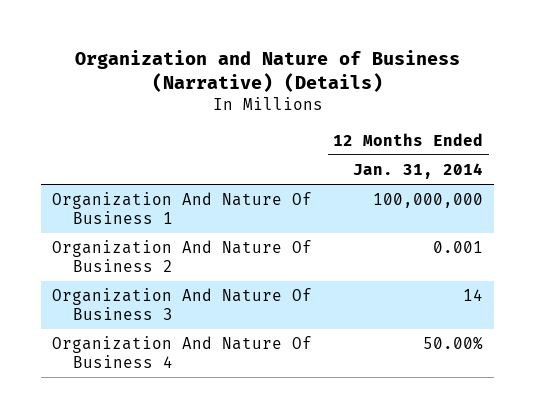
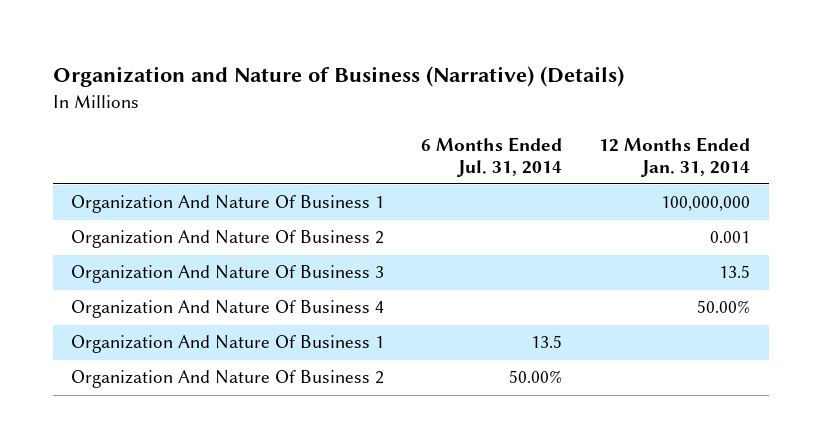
- | 12 Months Ended Jan. 31, 2014
+ | 6 Months Ended Jul. 31, 2014 | 12 Months Ended Jan. 31, 2014
- Organization And Nature Of Business 3 | 14
+ Organization And Nature Of Business 3 | | 13.5
+ Organization And Nature Of Business 1 | 13.5 |
+ Organization And Nature Of Business 2 | 50.00% |

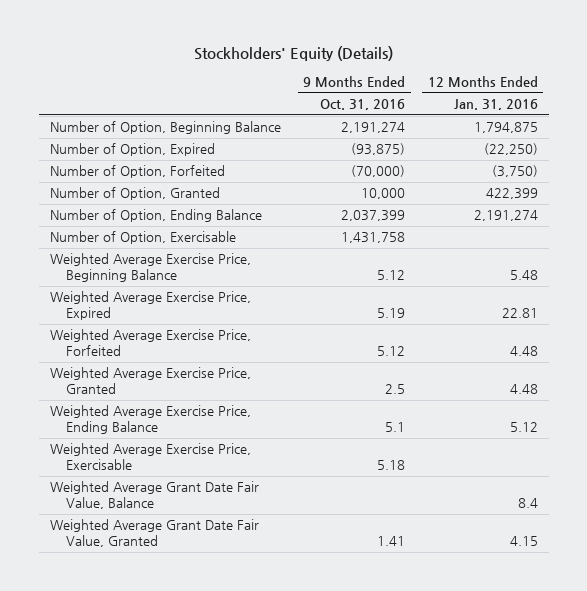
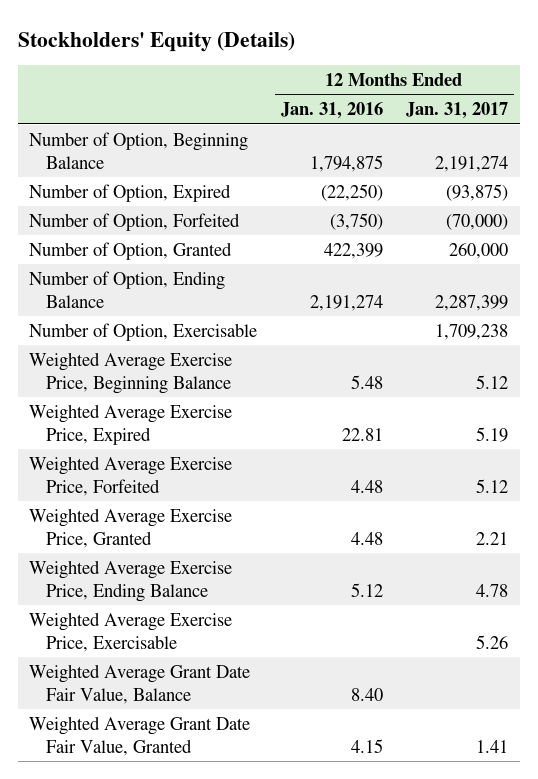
- | 9 Months Ended Oct. 31, 2016 | 12 Months Ended Jan. 31, 2016
+ | 12 Months Ended Jan. 31, 2016 | 12 Months Ended Jan. 31, 2017
- Weighted Average Grant Date Fair Value, Balance | | 8.4
+ Weighted Average Grant Date Fair Value, Balance | 8.40 |

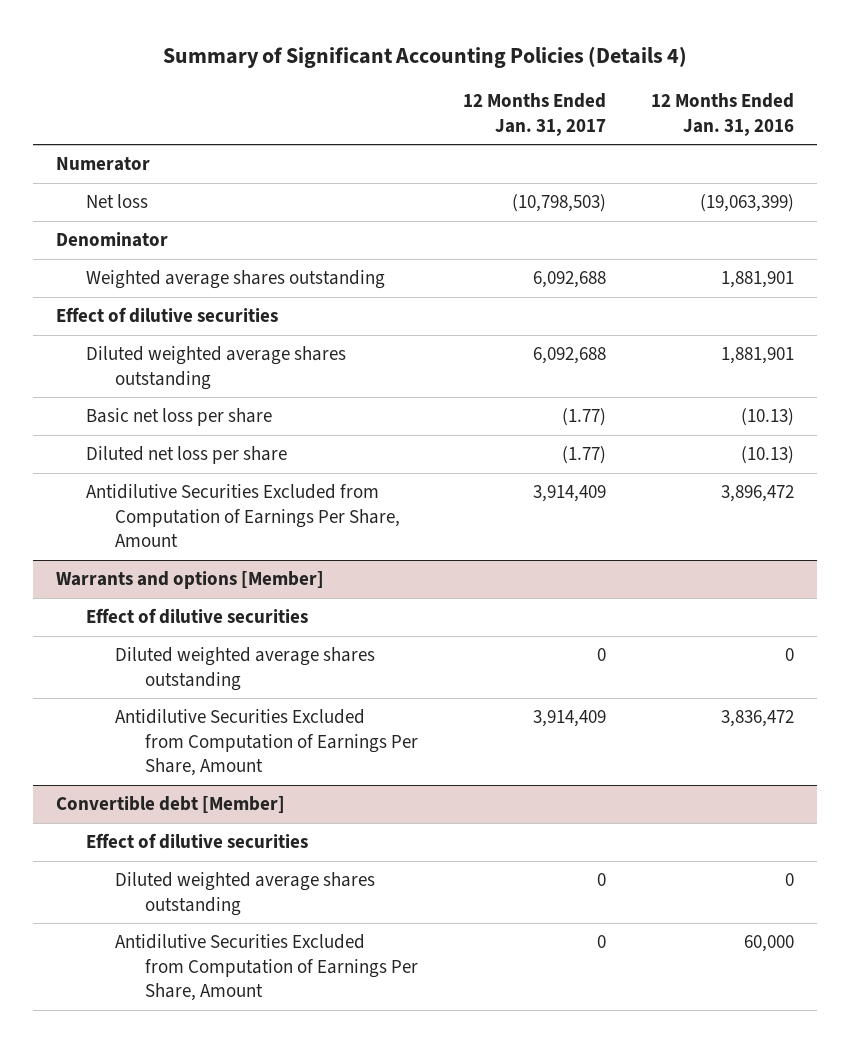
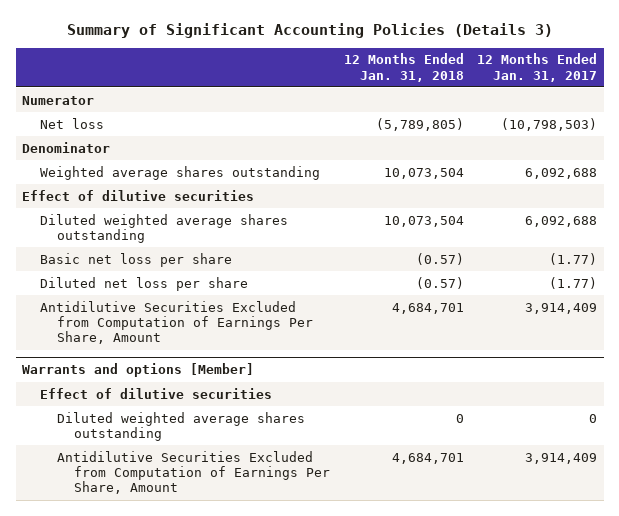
- Summary of Significant Accounting Policies (Details 4)
+ Summary of Significant Accounting Policies (Details 3)
- | 12 Months Ended Jan. 31, 2017 | 12 Months Ended Jan. 31, 2016
+ | 12 Months Ended Jan. 31, 2018 | 12 Months Ended Jan. 31, 2017
- Convertible debt [Member]
- Effect of dilutive securities
- Diluted weighted average shares outstanding | 0 | 0
- Antidilutive Securities Excluded from Computation of Earnings Per Share, Amount | 0 | 60,000

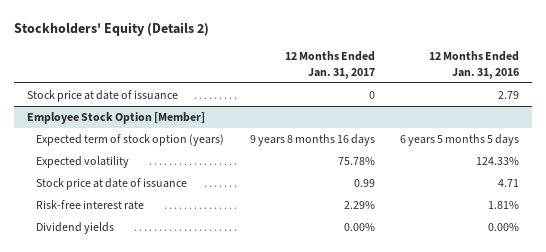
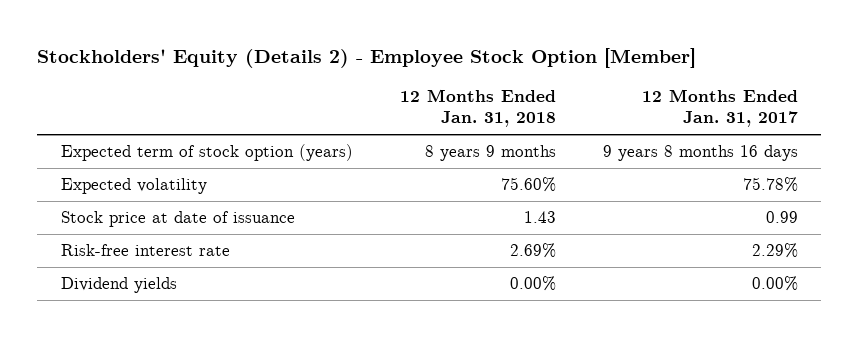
- Stockholders' Equity (Details 2)
+ Stockholders' Equity (Details 2) - Employee Stock Option [Member]
- | 12 Months Ended Jan. 31, 2017 | 12 Months Ended Jan. 31, 2016
+ | 12 Months Ended Jan. 31, 2018 | 12 Months Ended Jan. 31, 2017
- Stock price at date of issuance | 0 | 2.79
- Employee Stock Option [Member]

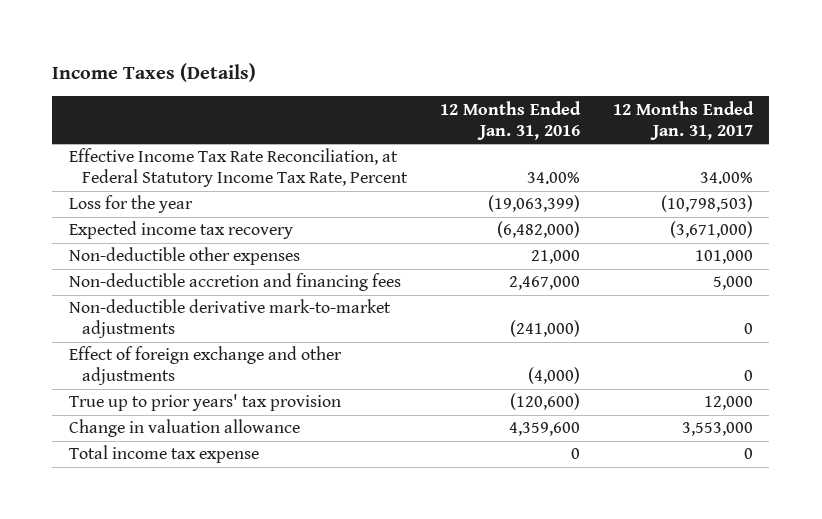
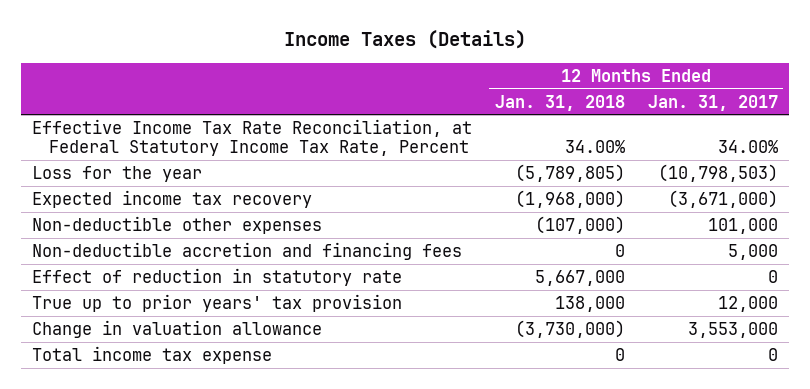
- | 12 Months Ended Jan. 31, 2016 | 12 Months Ended Jan. 31, 2017
+ | 12 Months Ended Jan. 31, 2018 | 12 Months Ended Jan. 31, 2017
- Non-deductible derivative mark-to-market adjustments | (241,000) | 0
- Effect of foreign exchange and other adjustments | (4,000) | 0
+ Effect of reduction in statutory rate | 5,667,000 | 0

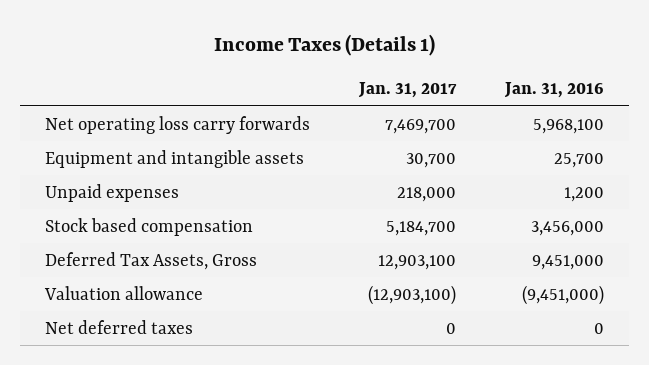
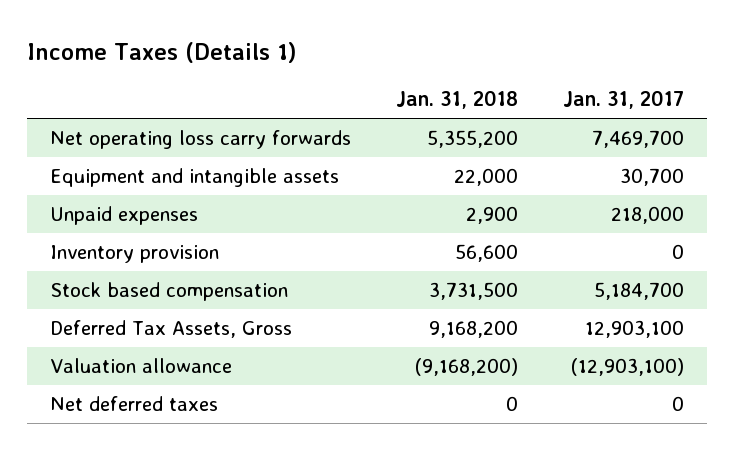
- | Jan. 31, 2017 | Jan. 31, 2016
+ | Jan. 31, 2018 | Jan. 31, 2017
+ Inventory provision | 56,600 | 0

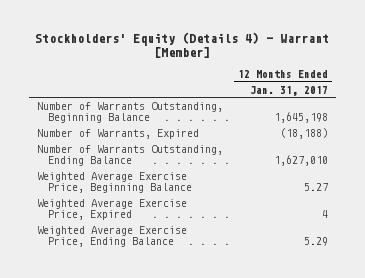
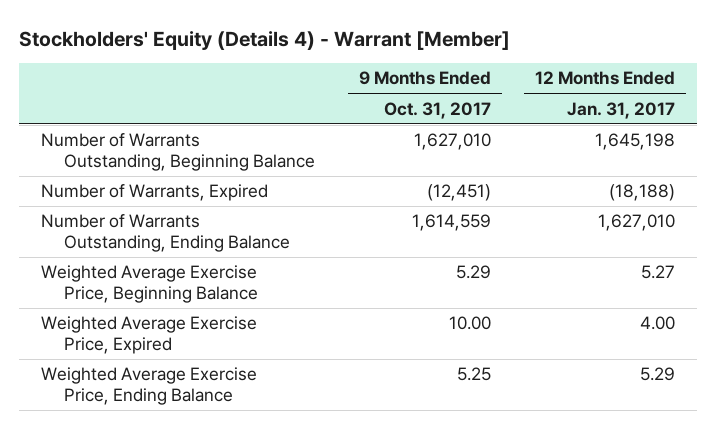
- | 12 Months Ended Jan. 31, 2017
+ | 9 Months Ended Oct. 31, 2017 | 12 Months Ended Jan. 31, 2017
- Weighted Average Exercise Price, Expired | 4
+ Weighted Average Exercise Price, Expired | 10.00 | 4.00

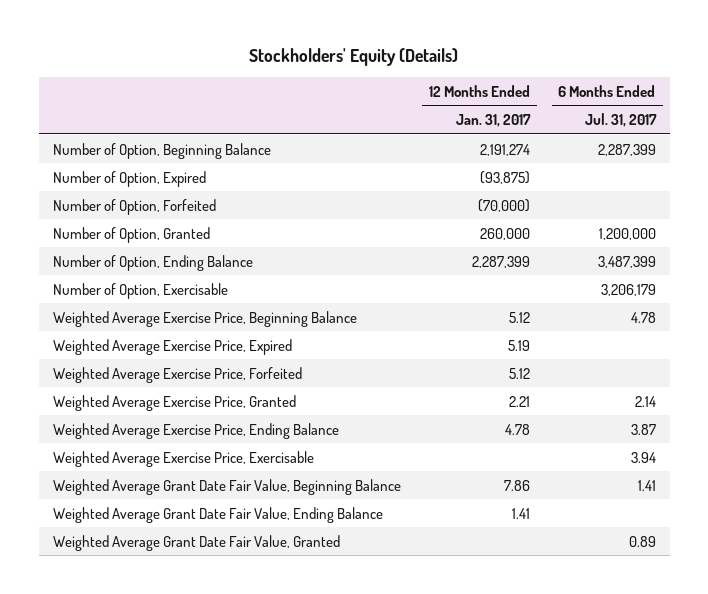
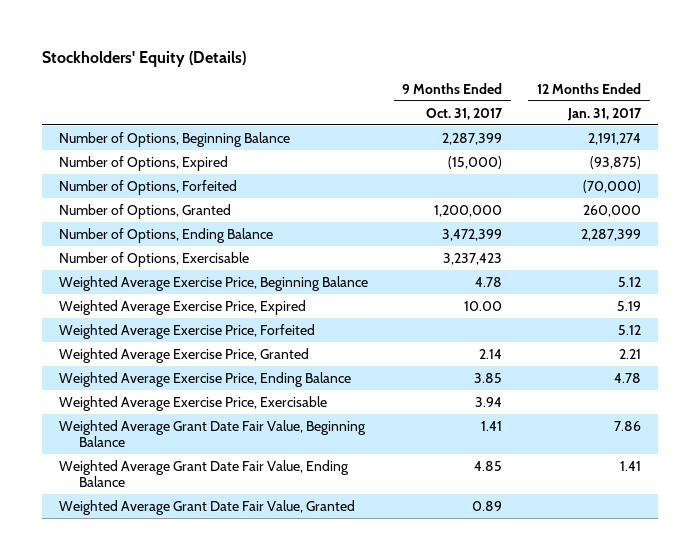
- | 12 Months Ended Jan. 31, 2017 | 6 Months Ended Jul. 31, 2017
+ | 9 Months Ended Oct. 31, 2017 | 12 Months Ended Jan. 31, 2017
- Number of Option, Beginning Balance | 2,191,274 | 2,287,399
- Number of Option, Expired | (93,875) |
- Number of Option, Forfeited | (70,000) |
- Number of Option, Granted | 260,000 | 1,200,000
- Number of Option, Ending Balance | 2,287,399 | 3,487,399
- Number of Option, Exercisable | | 3,206,179
+ Number of Options, Beginning Balance | 2,287,399 | 2,191,274
+ Number of Options, Expired | (15,000) | (93,875)
+ Number of Options, Forfeited | | (70,000)
+ Number of Options, Granted | 1,200,000 | 260,000
+ Number of Options, Ending Balance | 3,472,399 | 2,287,399
+ Number of Options, Exercisable | 3,237,423 |

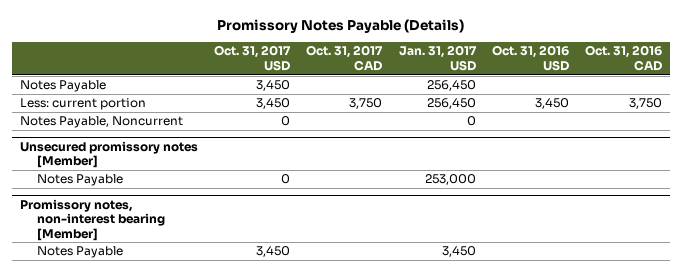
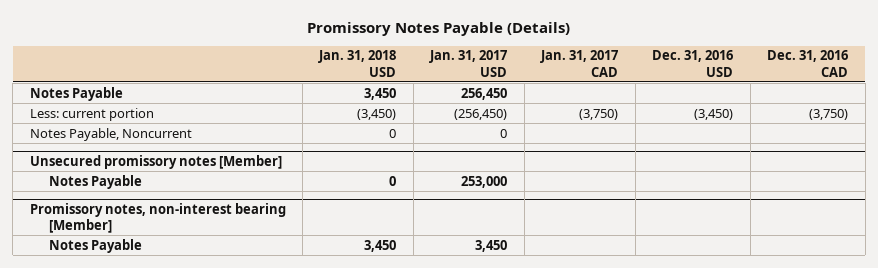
- | Oct. 31, 2017 USD | Oct. 31, 2017 CAD | Jan. 31, 2017 USD | Oct. 31, 2016 USD | Oct. 31, 2016 CAD
+ | Jan. 31, 2018 USD | Jan. 31, 2017 USD | Jan. 31, 2017 CAD | Dec. 31, 2016 USD | Dec. 31, 2016 CAD
- Less: current portion | 3,450 | 3,750 | 256,450 | 3,450 | 3,750
+ Less: current portion | (3,450) | (256,450) | (3,750) | (3,450) | (3,750)

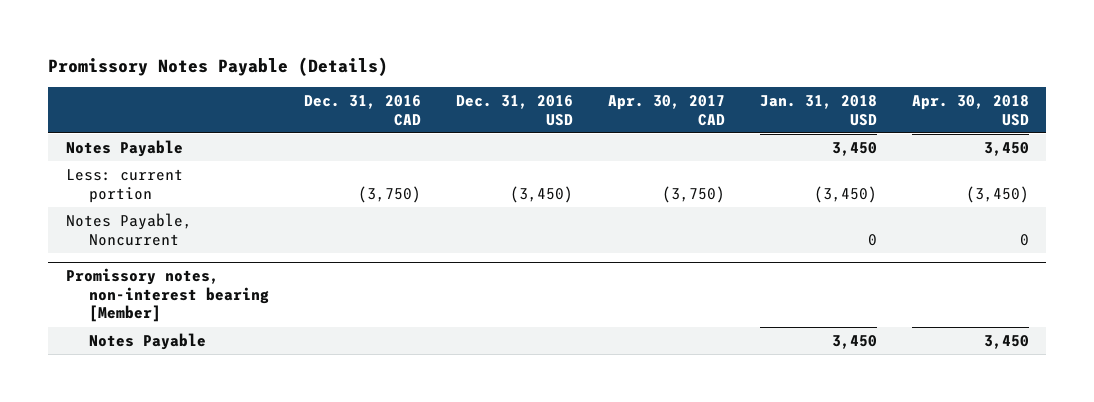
- | Jan. 31, 2018 USD | Jan. 31, 2017 USD | Jan. 31, 2017 CAD | Dec. 31, 2016 USD | Dec. 31, 2016 CAD
+ | Dec. 31, 2016 CAD | Dec. 31, 2016 USD | Apr. 30, 2017 CAD | Jan. 31, 2018 USD | Apr. 30, 2018 USD
- Unsecured promissory notes [Member]
- Notes Payable | 0 | 253,000 | | |

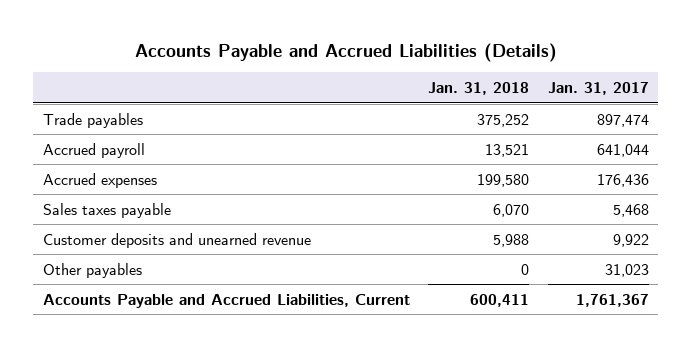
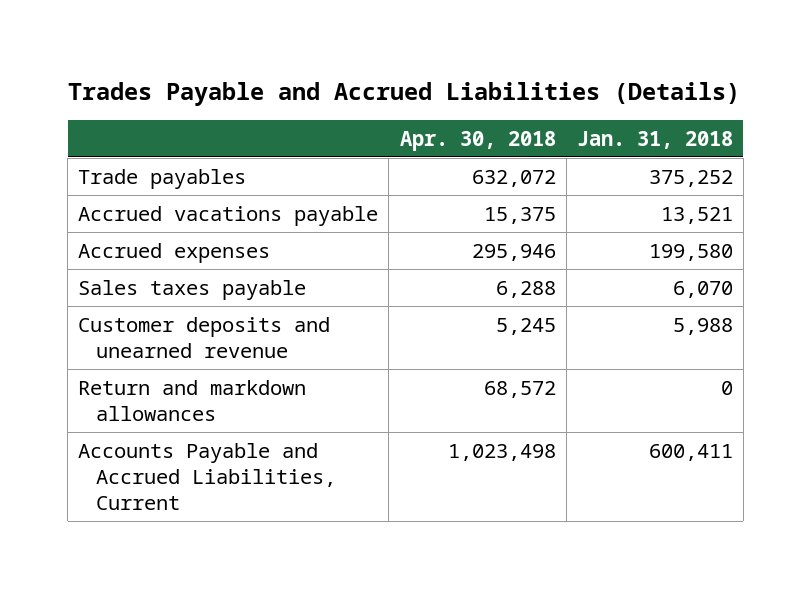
- Accounts Payable and Accrued Liabilities (Details)
+ Trades Payable and Accrued Liabilities (Details)
- | Jan. 31, 2018 | Jan. 31, 2017
+ | Apr. 30, 2018 | Jan. 31, 2018
- Accrued payroll | 13,521 | 641,044
+ Accrued vacations payable | 15,375 | 13,521
- Other payables | 0 | 31,023
+ Return and markdown allowances | 68,572 | 0

